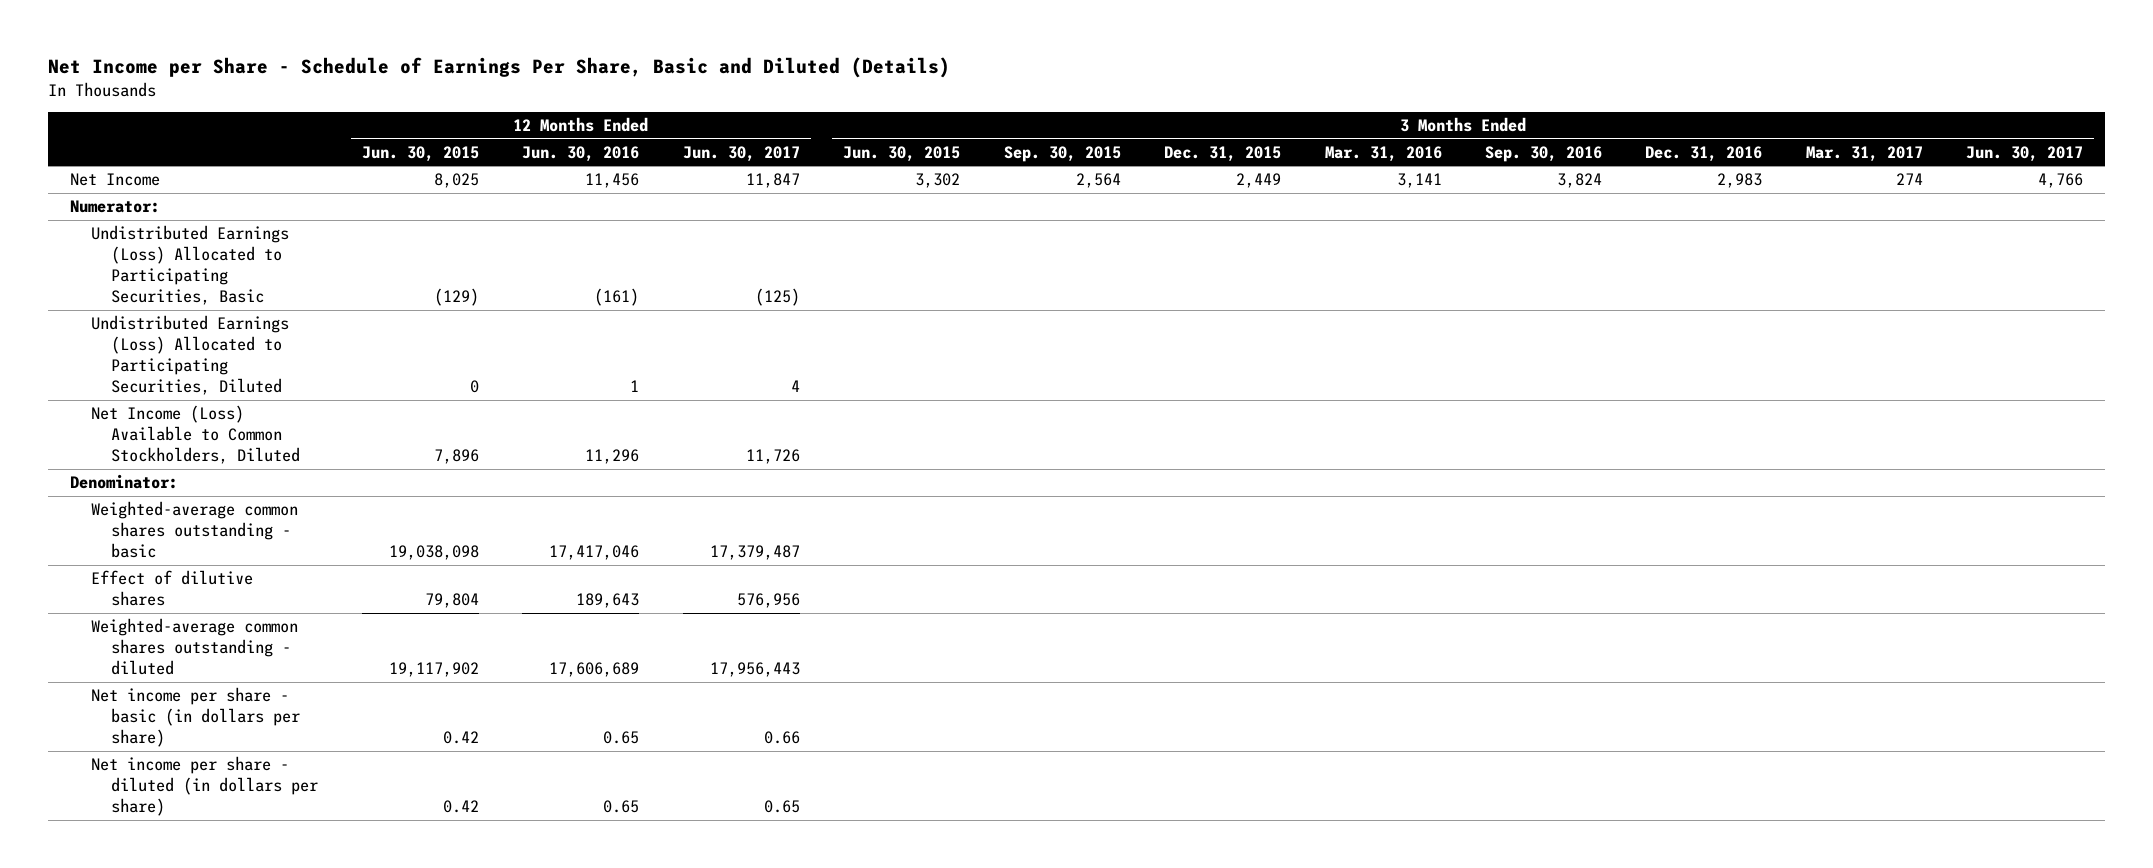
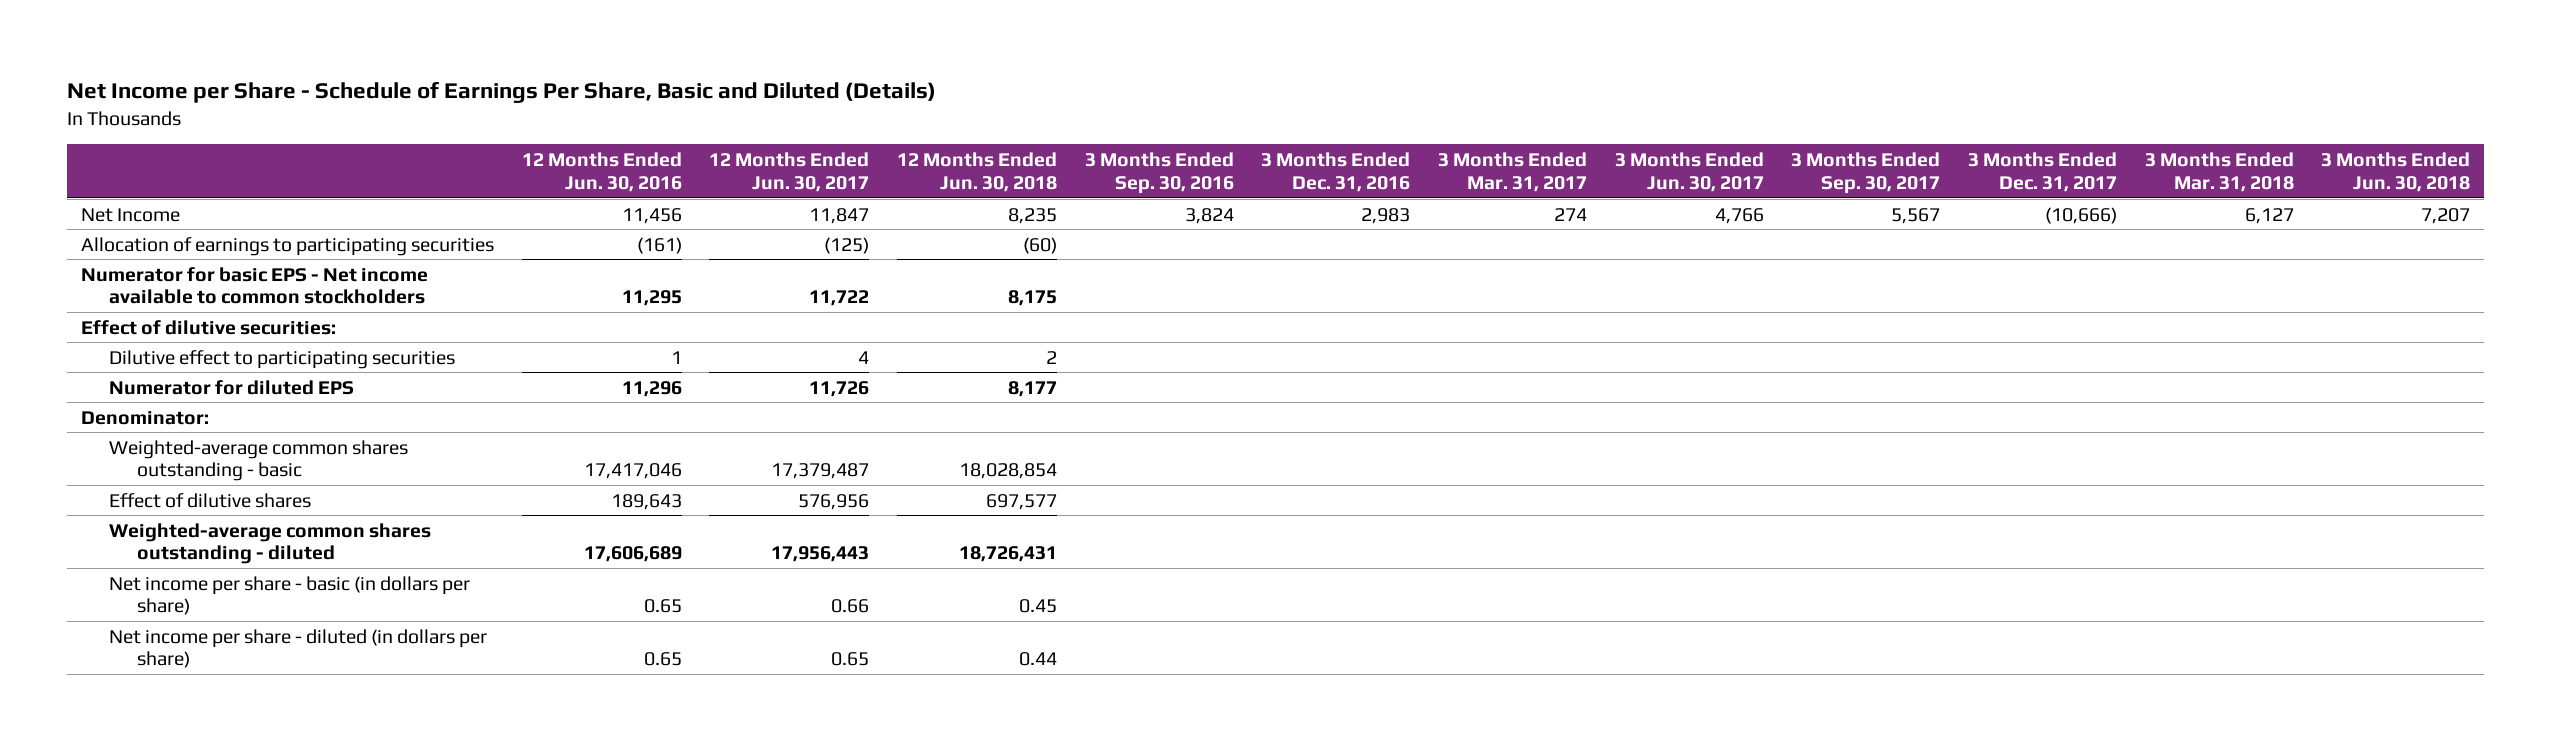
- | 12 Months Ended Jun. 30, 2015 | 12 Months Ended Jun. 30, 2016 | 12 Months Ended Jun. 30, 2017 | 3 Months Ended Jun. 30, 2015 | 3 Months Ended Sep. 30, 2015 | 3 Months Ended Dec. 31, 2015 | 3 Months Ended Mar. 31, 2016 | 3 Months Ended Sep. 30, 2016 | 3 Months Ended Dec. 31, 2016 | 3 Months Ended Mar. 31, 2017 | 3 Months Ended Jun. 30, 2017
+ | 12 Months Ended Jun. 30, 2016 | 12 Months Ended Jun. 30, 2017 | 12 Months Ended Jun. 30, 2018 | 3 Months Ended Sep. 30, 2016 | 3 Months Ended Dec. 31, 2016 | 3 Months Ended Mar. 31, 2017 | 3 Months Ended Jun. 30, 2017 | 3 Months Ended Sep. 30, 2017 | 3 Months Ended Dec. 31, 2017 | 3 Months Ended Mar. 31, 2018 | 3 Months Ended Jun. 30, 2018
- Numerator:
- Undistributed Earnings (Loss) Allocated to Participating Securities, Basic | (129) | (161) | (125) | | | | | | | |
- Undistributed Earnings (Loss) Allocated to Participating Securities, Diluted | 0 | 1 | 4 | | | | | | | |
- Net Income (Loss) Available to Common Stockholders, Diluted | 7,896 | 11,296 | 11,726 | | | | | | | |
+ Allocation of earnings to participating securities | (161) | (125) | (60) | | | | | | | |
+ Numerator for basic EPS - Net income available to common stockholders | 11,295 | 11,722 | 8,175 | | | | | | | |
+ Effect of dilutive securities:
+ Dilutive effect to participating securities | 1 | 4 | 2 | | | | | | | |
+ Numerator for diluted EPS | 11,296 | 11,726 | 8,177 | | | | | | | |

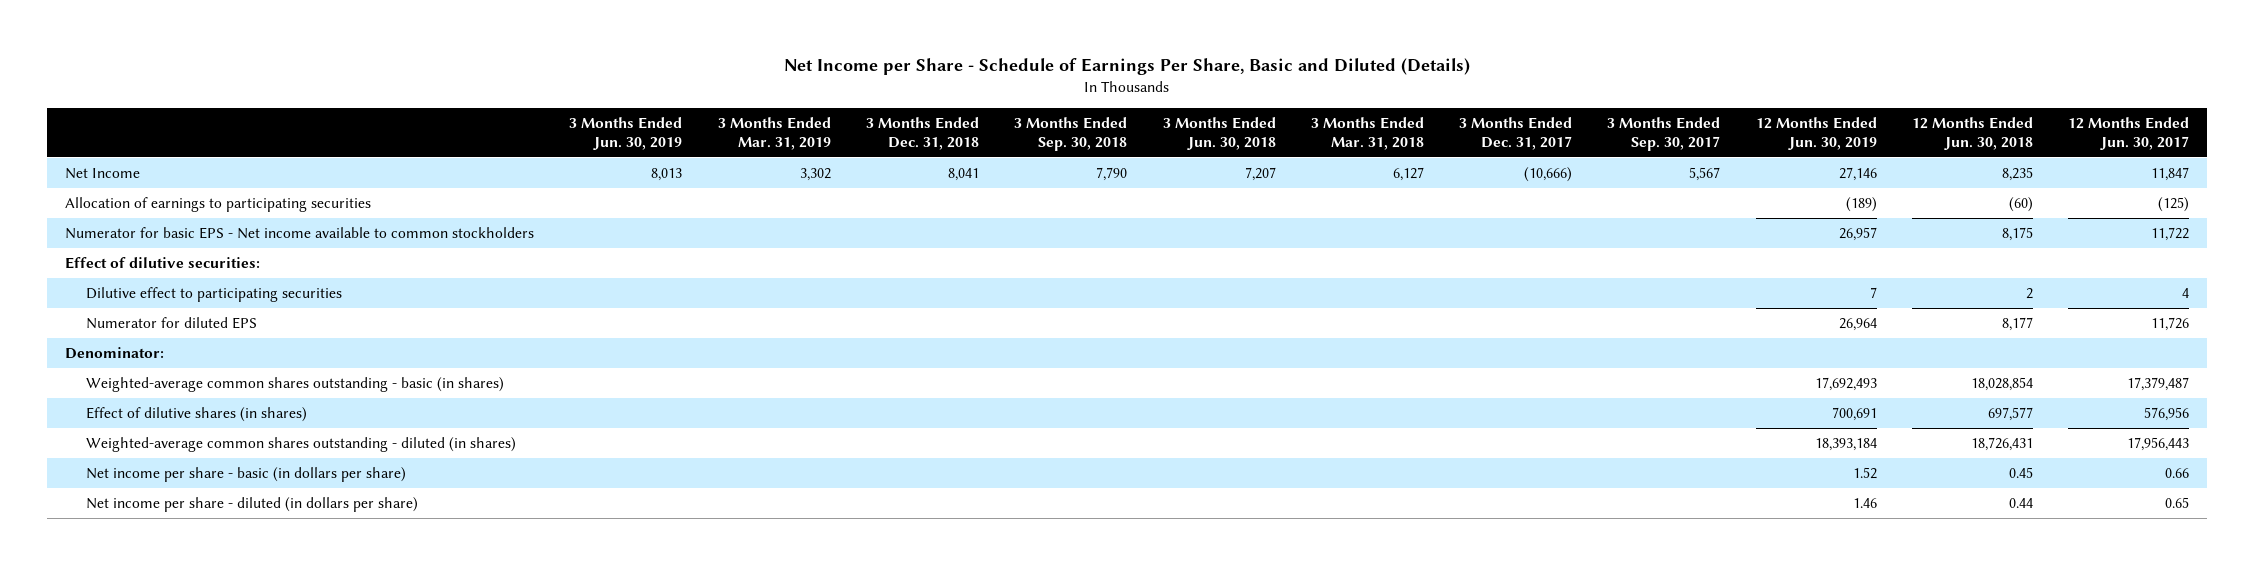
- | 12 Months Ended Jun. 30, 2016 | 12 Months Ended Jun. 30, 2017 | 12 Months Ended Jun. 30, 2018 | 3 Months Ended Sep. 30, 2016 | 3 Months Ended Dec. 31, 2016 | 3 Months Ended Mar. 31, 2017 | 3 Months Ended Jun. 30, 2017 | 3 Months Ended Sep. 30, 2017 | 3 Months Ended Dec. 31, 2017 | 3 Months Ended Mar. 31, 2018 | 3 Months Ended Jun. 30, 2018
+ | 3 Months Ended Jun. 30, 2019 | 3 Months Ended Mar. 31, 2019 | 3 Months Ended Dec. 31, 2018 | 3 Months Ended Sep. 30, 2018 | 3 Months Ended Jun. 30, 2018 | 3 Months Ended Mar. 31, 2018 | 3 Months Ended Dec. 31, 2017 | 3 Months Ended Sep. 30, 2017 | 12 Months Ended Jun. 30, 2019 | 12 Months Ended Jun. 30, 2018 | 12 Months Ended Jun. 30, 2017
- Weighted-average common shares outstanding - basic | 17,417,046 | 17,379,487 | 18,028,854 | | | | | | | |
- Effect of dilutive shares | 189,643 | 576,956 | 697,577 | | | | | | | |
- Weighted-average common shares outstanding - diluted | 17,606,689 | 17,956,443 | 18,726,431 | | | | | | | |
+ Weighted-average common shares outstanding - basic (in shares) | | | | | | | | | 17,692,493 | 18,028,854 | 17,379,487
+ Effect of dilutive shares (in shares) | | | | | | | | | 700,691 | 697,577 | 576,956
+ Weighted-average common shares outstanding - diluted (in shares) | | | | | | | | | 18,393,184 | 18,726,431 | 17,956,443

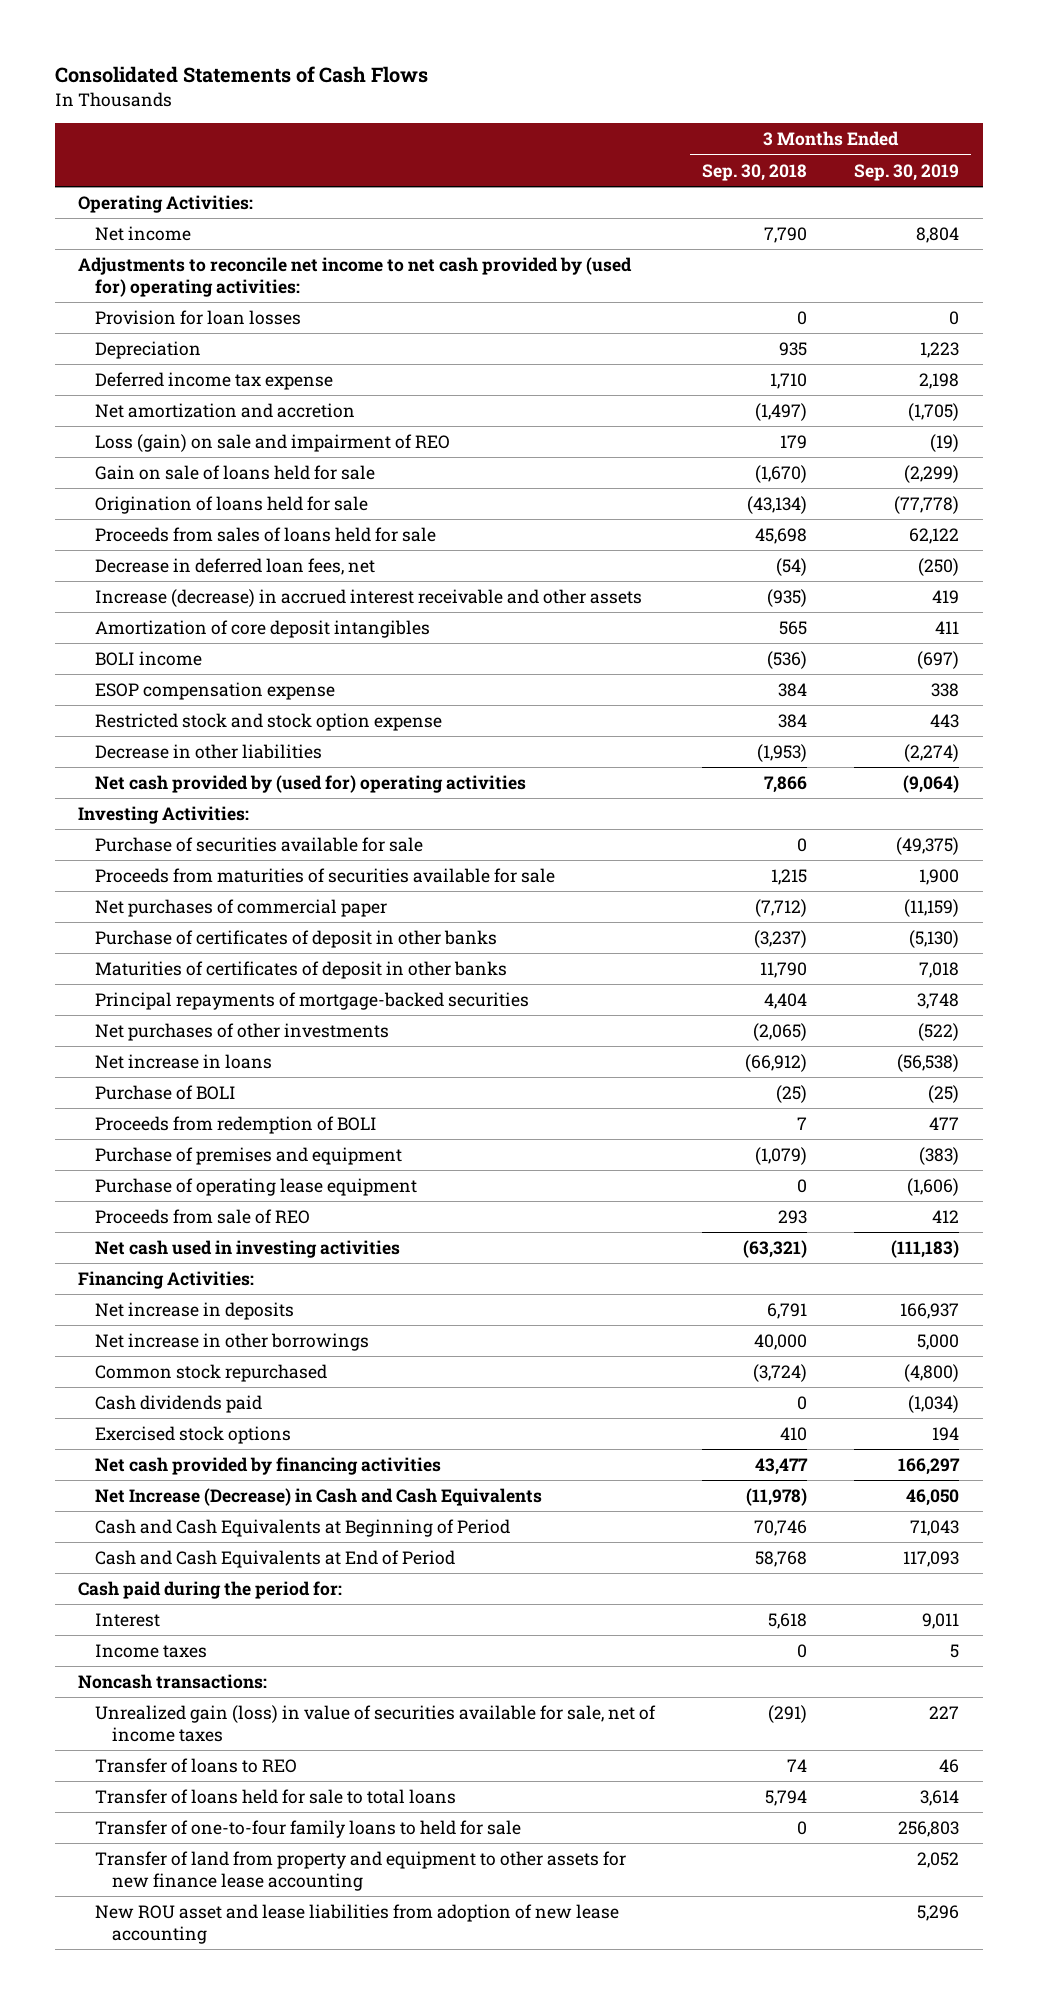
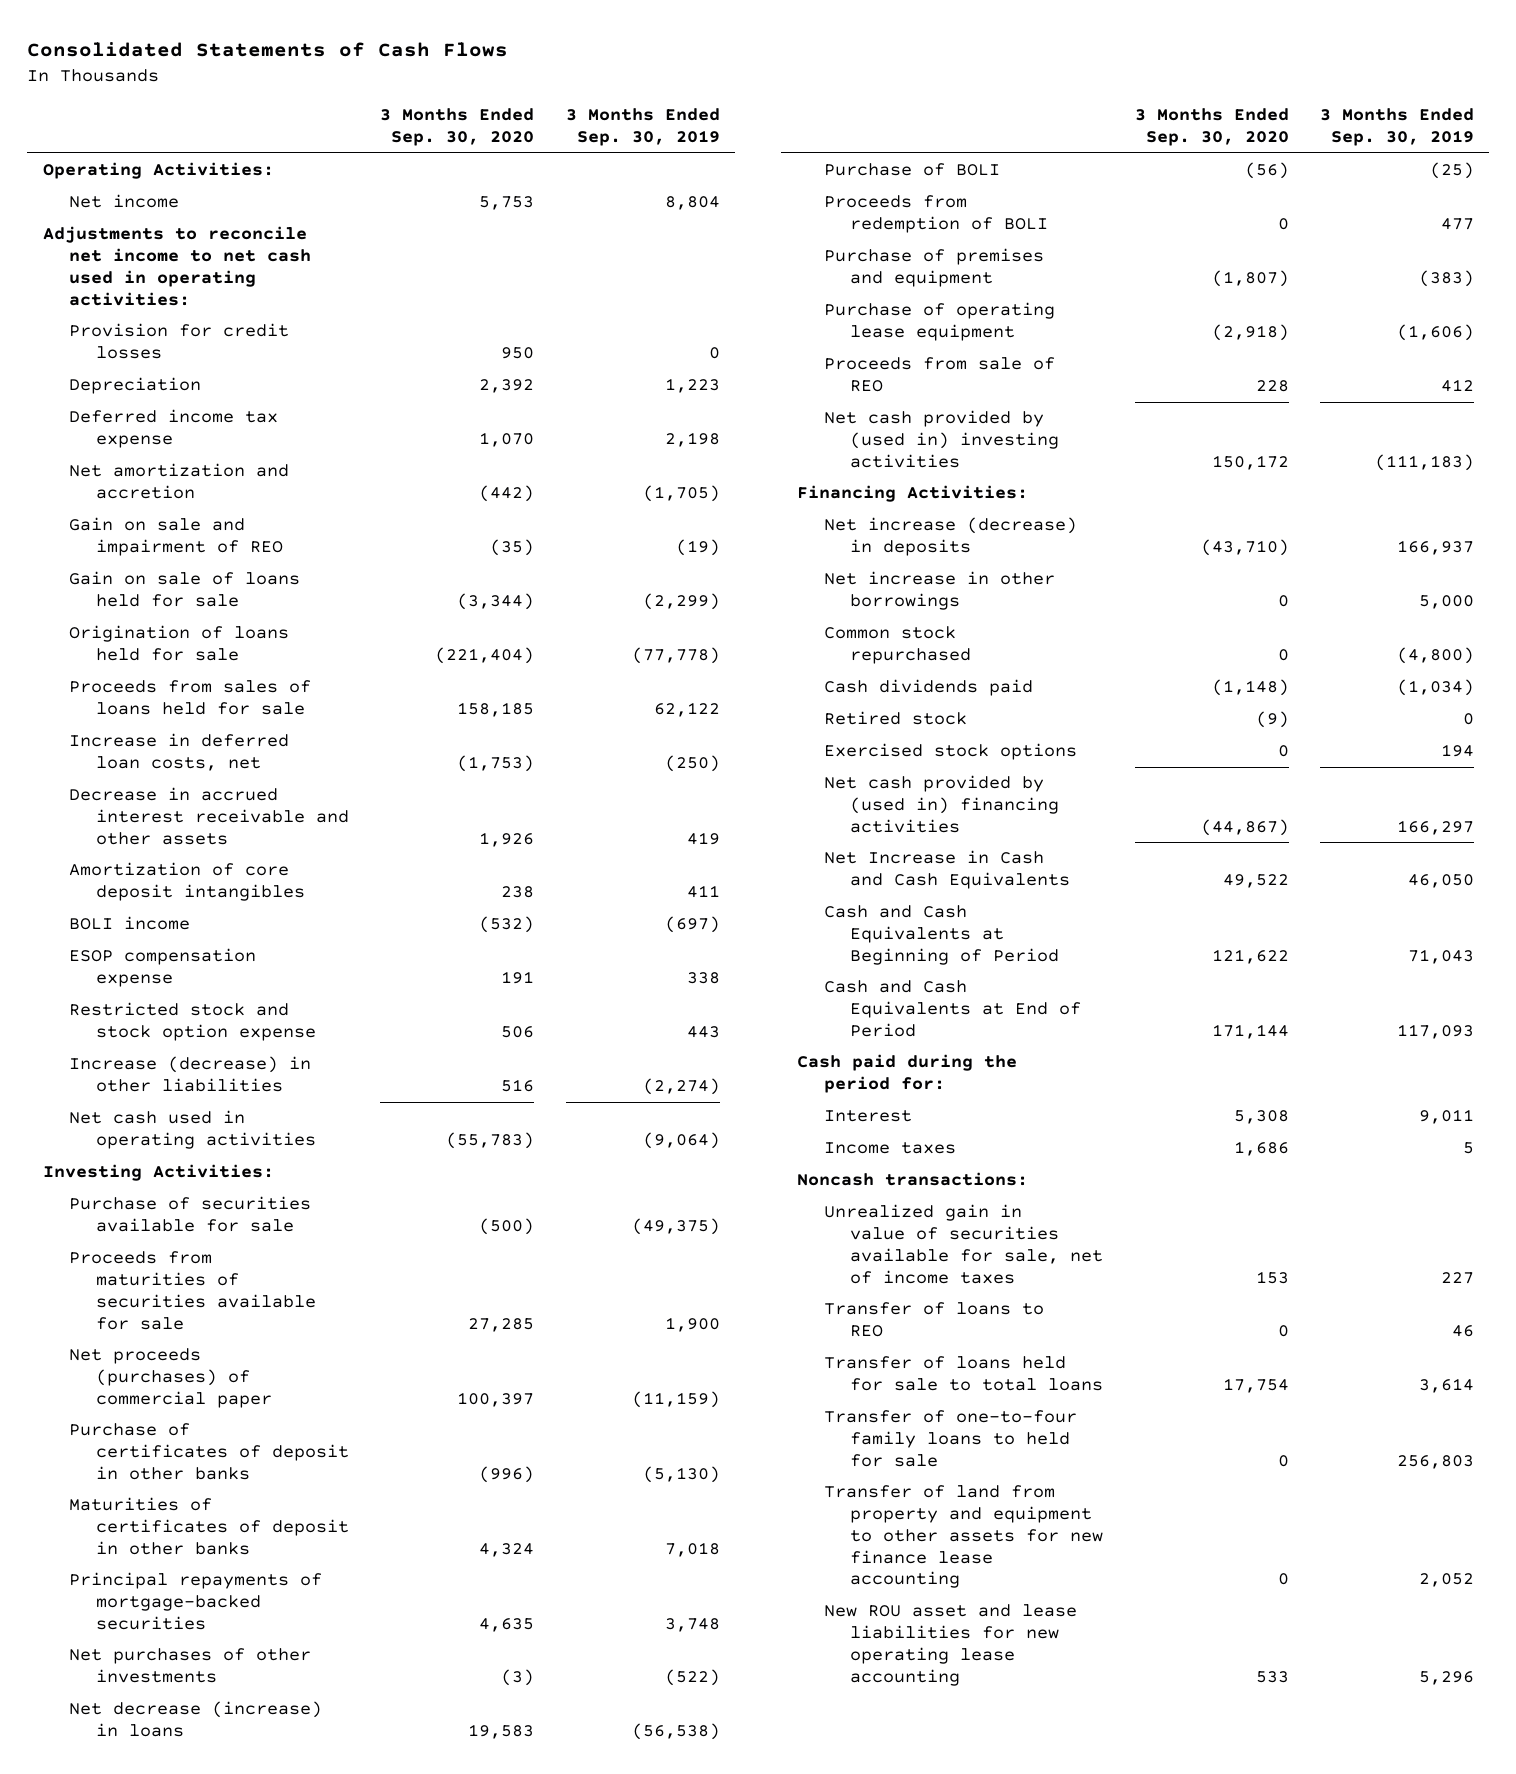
- | 3 Months Ended Sep. 30, 2018 | 3 Months Ended Sep. 30, 2019
+ | 3 Months Ended Sep. 30, 2020 | 3 Months Ended Sep. 30, 2019
- Adjustments to reconcile net income to net cash provided by (used for) operating activities:
- Provision for loan losses | 0 | 0
+ Adjustments to reconcile net income to net cash used in operating activities:
+ Provision for credit losses | 950 | 0
- Loss (gain) on sale and impairment of REO | 179 | (19)
+ Gain on sale and impairment of REO | (35) | (19)
- Decrease in deferred loan fees, net | (54) | (250)
- Increase (decrease) in accrued interest receivable and other assets | (935) | 419
+ Increase in deferred loan costs, net | (1,753) | (250)
+ Decrease in accrued interest receivable and other assets | 1,926 | 419
- Decrease in other liabilities | (1,953) | (2,274)
- Net cash provided by (used for) operating activities | 7,866 | (9,064)
+ Increase (decrease) in other liabilities | 516 | (2,274)
+ Net cash used in operating activities | (55,783) | (9,064)
- Net purchases of commercial paper | (7,712) | (11,159)
+ Net proceeds (purchases) of commercial paper | 100,397 | (11,159)
- Net increase in loans | (66,912) | (56,538)
+ Net decrease (increase) in loans | 19,583 | (56,538)
- Net cash used in investing activities | (63,321) | (111,183)
+ Net cash provided by (used in) investing activities | 150,172 | (111,183)
- Net increase in deposits | 6,791 | 166,937
+ Net increase (decrease) in deposits | (43,710) | 166,937
+ Retired stock | (9) | 0
- Net cash provided by financing activities | 43,477 | 166,297
- Net Increase (Decrease) in Cash and Cash Equivalents | (11,978) | 46,050
+ Net cash provided by (used in) financing activities | (44,867) | 166,297
+ Net Increase in Cash and Cash Equivalents | 49,522 | 46,050
- Unrealized gain (loss) in value of securities available for sale, net of income taxes | (291) | 227
+ Unrealized gain in value of securities available for sale, net of income taxes | 153 | 227
- New ROU asset and lease liabilities from adoption of new lease accounting | | 5,296
+ New ROU asset and lease liabilities for new operating lease accounting | 533 | 5,296

